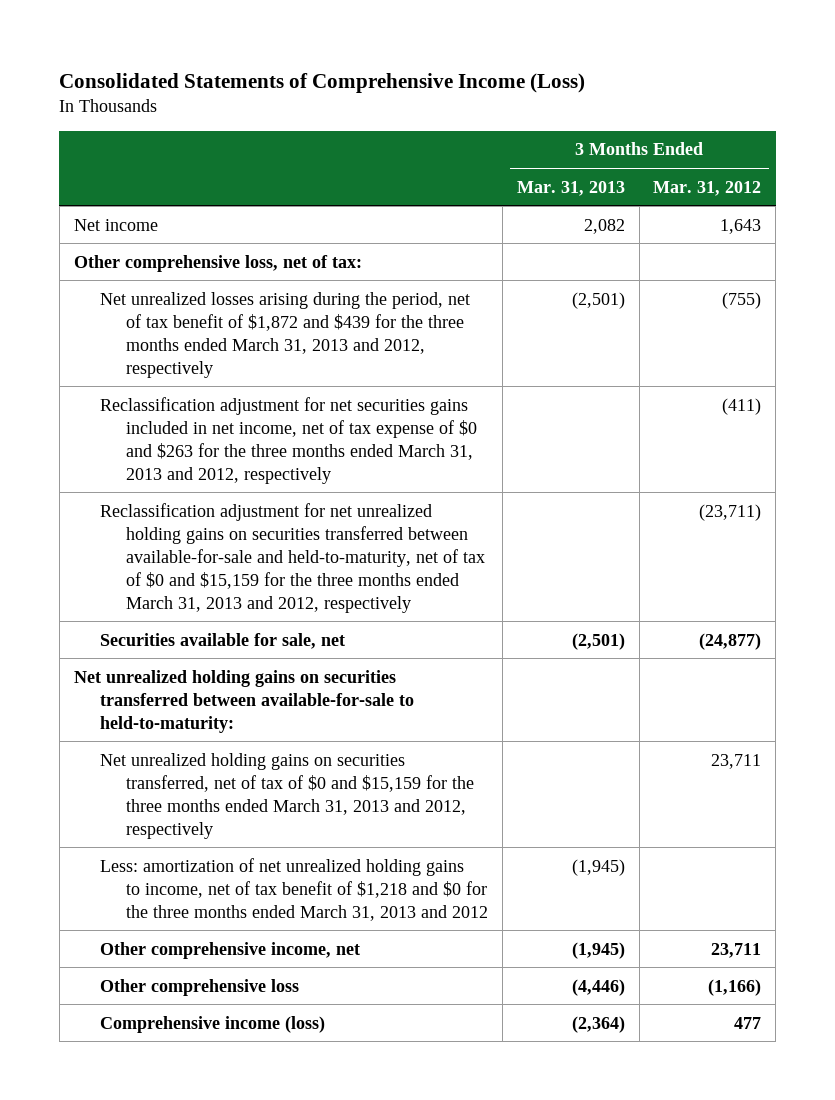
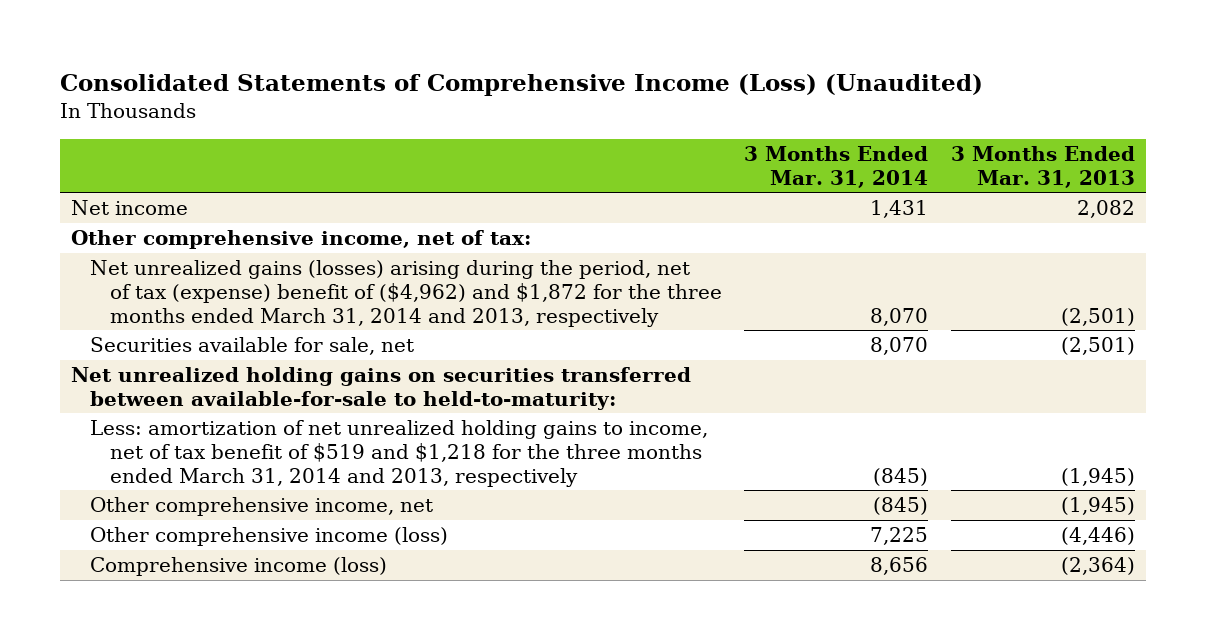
- Consolidated Statements of Comprehensive Income (Loss)
+ Consolidated Statements of Comprehensive Income (Loss) (Unaudited)
- | 3 Months Ended Mar. 31, 2013 | 3 Months Ended Mar. 31, 2012
+ | 3 Months Ended Mar. 31, 2014 | 3 Months Ended Mar. 31, 2013
- Other comprehensive loss, net of tax:
- Net unrealized losses arising during the period, net of tax benefit of $1,872 and $439 for the three months ended March 31, 2013 and 2012, respectively | (2,501) | (755)
- Reclassification adjustment for net securities gains included in net income, net of tax expense of $0 and $263 for the three months ended March 31, 2013 and 2012, respectively | | (411)
- Reclassification adjustment for net unrealized holding gains on securities transferred between available-for-sale and held-to-maturity, net of tax of $0 and $15,159 for the three months ended March 31, 2013 and 2012, respectively | | (23,711)
+ Other comprehensive income, net of tax:
+ Net unrealized gains (losses) arising during the period, net of tax (expense) benefit of ($4,962) and $1,872 for the three months ended March 31, 2014 and 2013, respectively | 8,070 | (2,501)
- Net unrealized holding gains on securities transferred, net of tax of $0 and $15,159 for the three months ended March 31, 2013 and 2012, respectively | | 23,711
- Less: amortization of net unrealized holding gains to income, net of tax benefit of $1,218 and $0 for the three months ended March 31, 2013 and 2012 | (1,945) |
+ Less: amortization of net unrealized holding gains to income, net of tax benefit of $519 and $1,218 for the three months ended March 31, 2014 and 2013, respectively | (845) | (1,945)
- Other comprehensive loss | (4,446) | (1,166)
+ Other comprehensive income (loss) | 7,225 | (4,446)

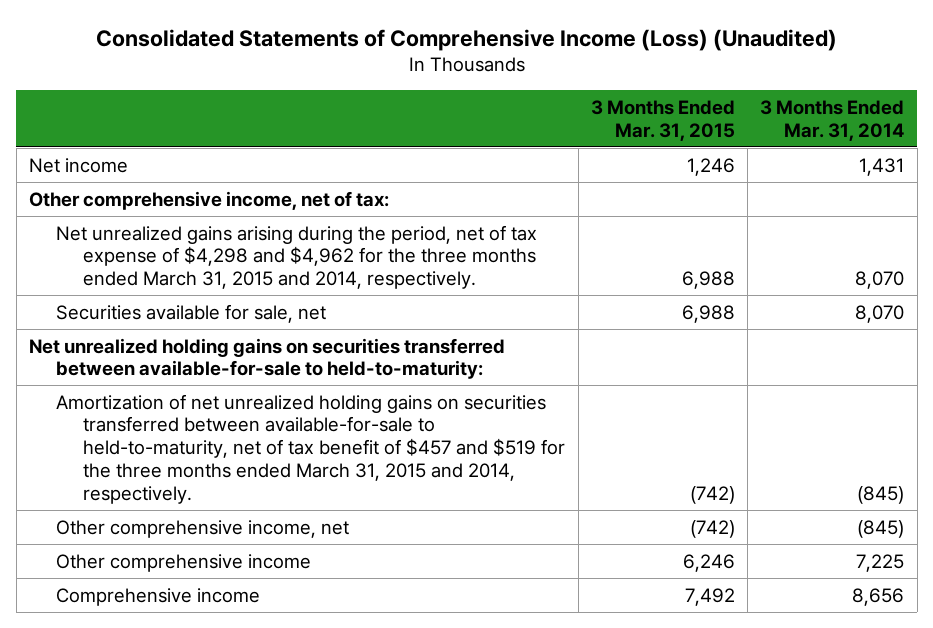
- | 3 Months Ended Mar. 31, 2014 | 3 Months Ended Mar. 31, 2013
+ | 3 Months Ended Mar. 31, 2015 | 3 Months Ended Mar. 31, 2014
- Net unrealized gains (losses) arising during the period, net of tax (expense) benefit of ($4,962) and $1,872 for the three months ended March 31, 2014 and 2013, respectively | 8,070 | (2,501)
+ Net unrealized gains arising during the period, net of tax expense of $4,298 and $4,962 for the three months ended March 31, 2015 and 2014, respectively. | 6,988 | 8,070
- Less: amortization of net unrealized holding gains to income, net of tax benefit of $519 and $1,218 for the three months ended March 31, 2014 and 2013, respectively | (845) | (1,945)
+ Amortization of net unrealized holding gains on securities transferred between available-for-sale to held-to-maturity, net of tax benefit of $457 and $519 for the three months ended March 31, 2015 and 2014, respectively. | (742) | (845)
- Other comprehensive income (loss) | 7,225 | (4,446)
- Comprehensive income (loss) | 8,656 | (2,364)
+ Other comprehensive income | 6,246 | 7,225
+ Comprehensive income | 7,492 | 8,656

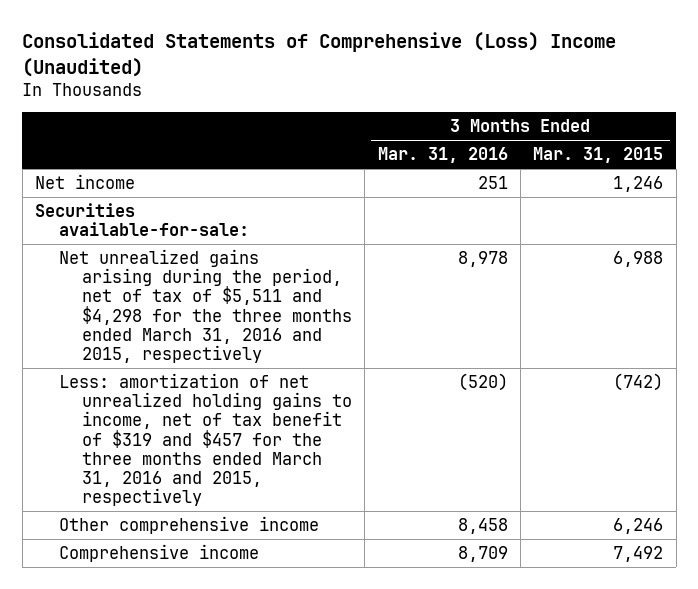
- Consolidated Statements of Comprehensive Income (Loss) (Unaudited)
+ Consolidated Statements of Comprehensive (Loss) Income (Unaudited)
- | 3 Months Ended Mar. 31, 2015 | 3 Months Ended Mar. 31, 2014
+ | 3 Months Ended Mar. 31, 2016 | 3 Months Ended Mar. 31, 2015
- Other comprehensive income, net of tax:
- Net unrealized gains arising during the period, net of tax expense of $4,298 and $4,962 for the three months ended March 31, 2015 and 2014, respectively. | 6,988 | 8,070
- Securities available for sale, net | 6,988 | 8,070
- Net unrealized holding gains on securities transferred between available-for-sale to held-to-maturity:
- Amortization of net unrealized holding gains on securities transferred between available-for-sale to held-to-maturity, net of tax benefit of $457 and $519 for the three months ended March 31, 2015 and 2014, respectively. | (742) | (845)
- Other comprehensive income, net | (742) | (845)
+ Securities available-for-sale:
+ Net unrealized gains arising during the period, net of tax of $5,511 and $4,298 for the three months ended March 31, 2016 and 2015, respectively | 8,978 | 6,988
+ Less: amortization of net unrealized holding gains to income, net of tax benefit of $319 and $457 for the three months ended March 31, 2016 and 2015, respectively | (520) | (742)

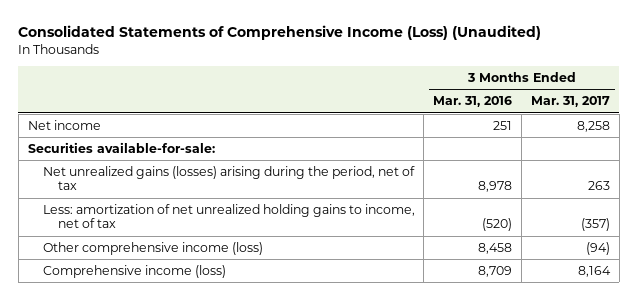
- Consolidated Statements of Comprehensive (Loss) Income (Unaudited)
+ Consolidated Statements of Comprehensive Income (Loss) (Unaudited)
- | 3 Months Ended Mar. 31, 2016 | 3 Months Ended Mar. 31, 2015
+ | 3 Months Ended Mar. 31, 2016 | 3 Months Ended Mar. 31, 2017
- Net unrealized gains arising during the period, net of tax of $5,511 and $4,298 for the three months ended March 31, 2016 and 2015, respectively | 8,978 | 6,988
- Less: amortization of net unrealized holding gains to income, net of tax benefit of $319 and $457 for the three months ended March 31, 2016 and 2015, respectively | (520) | (742)
- Other comprehensive income | 8,458 | 6,246
- Comprehensive income | 8,709 | 7,492
+ Net unrealized gains (losses) arising during the period, net of tax | 8,978 | 263
+ Less: amortization of net unrealized holding gains to income, net of tax | (520) | (357)
+ Other comprehensive income (loss) | 8,458 | (94)
+ Comprehensive income (loss) | 8,709 | 8,164

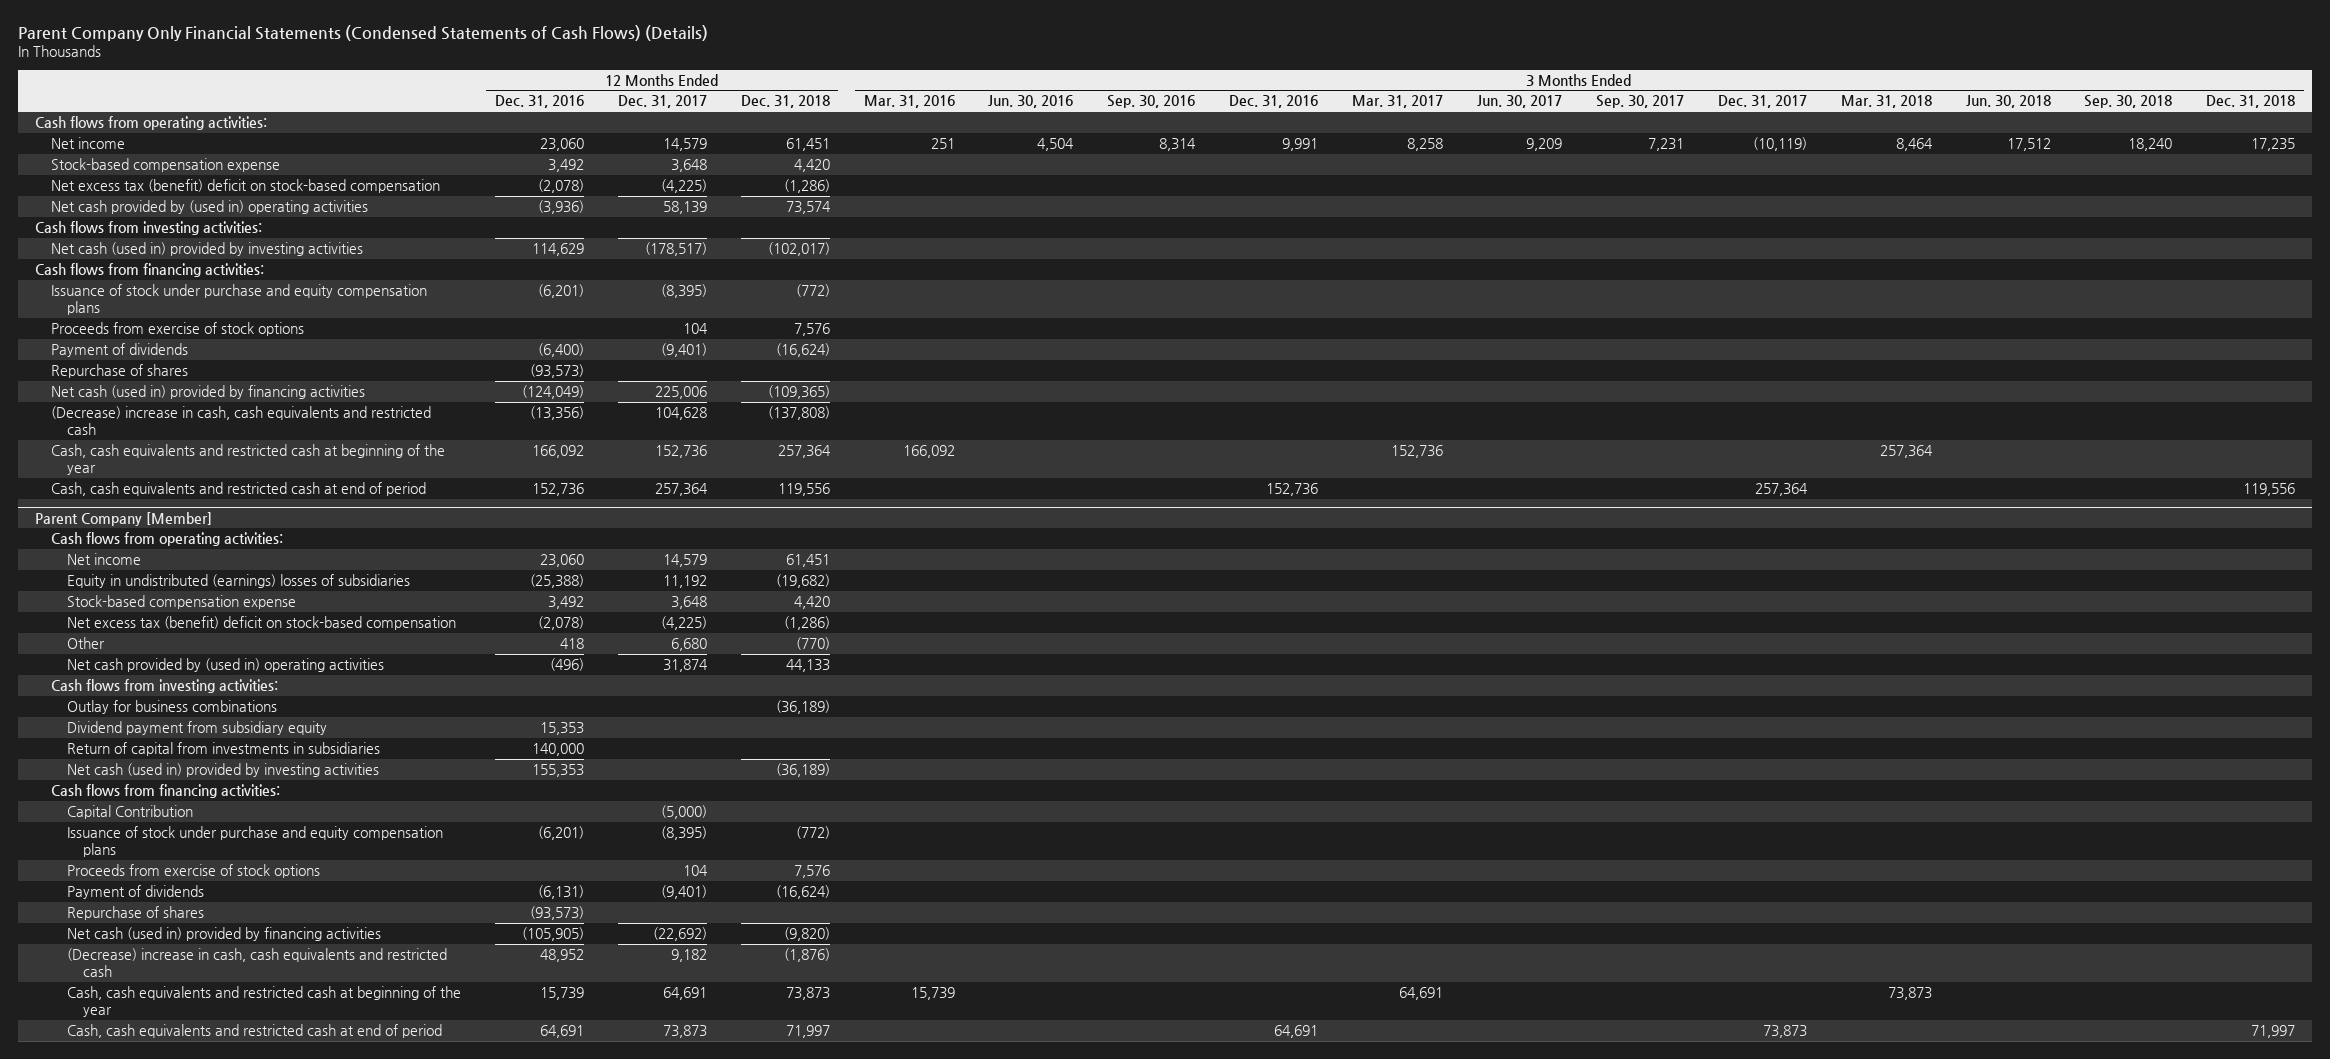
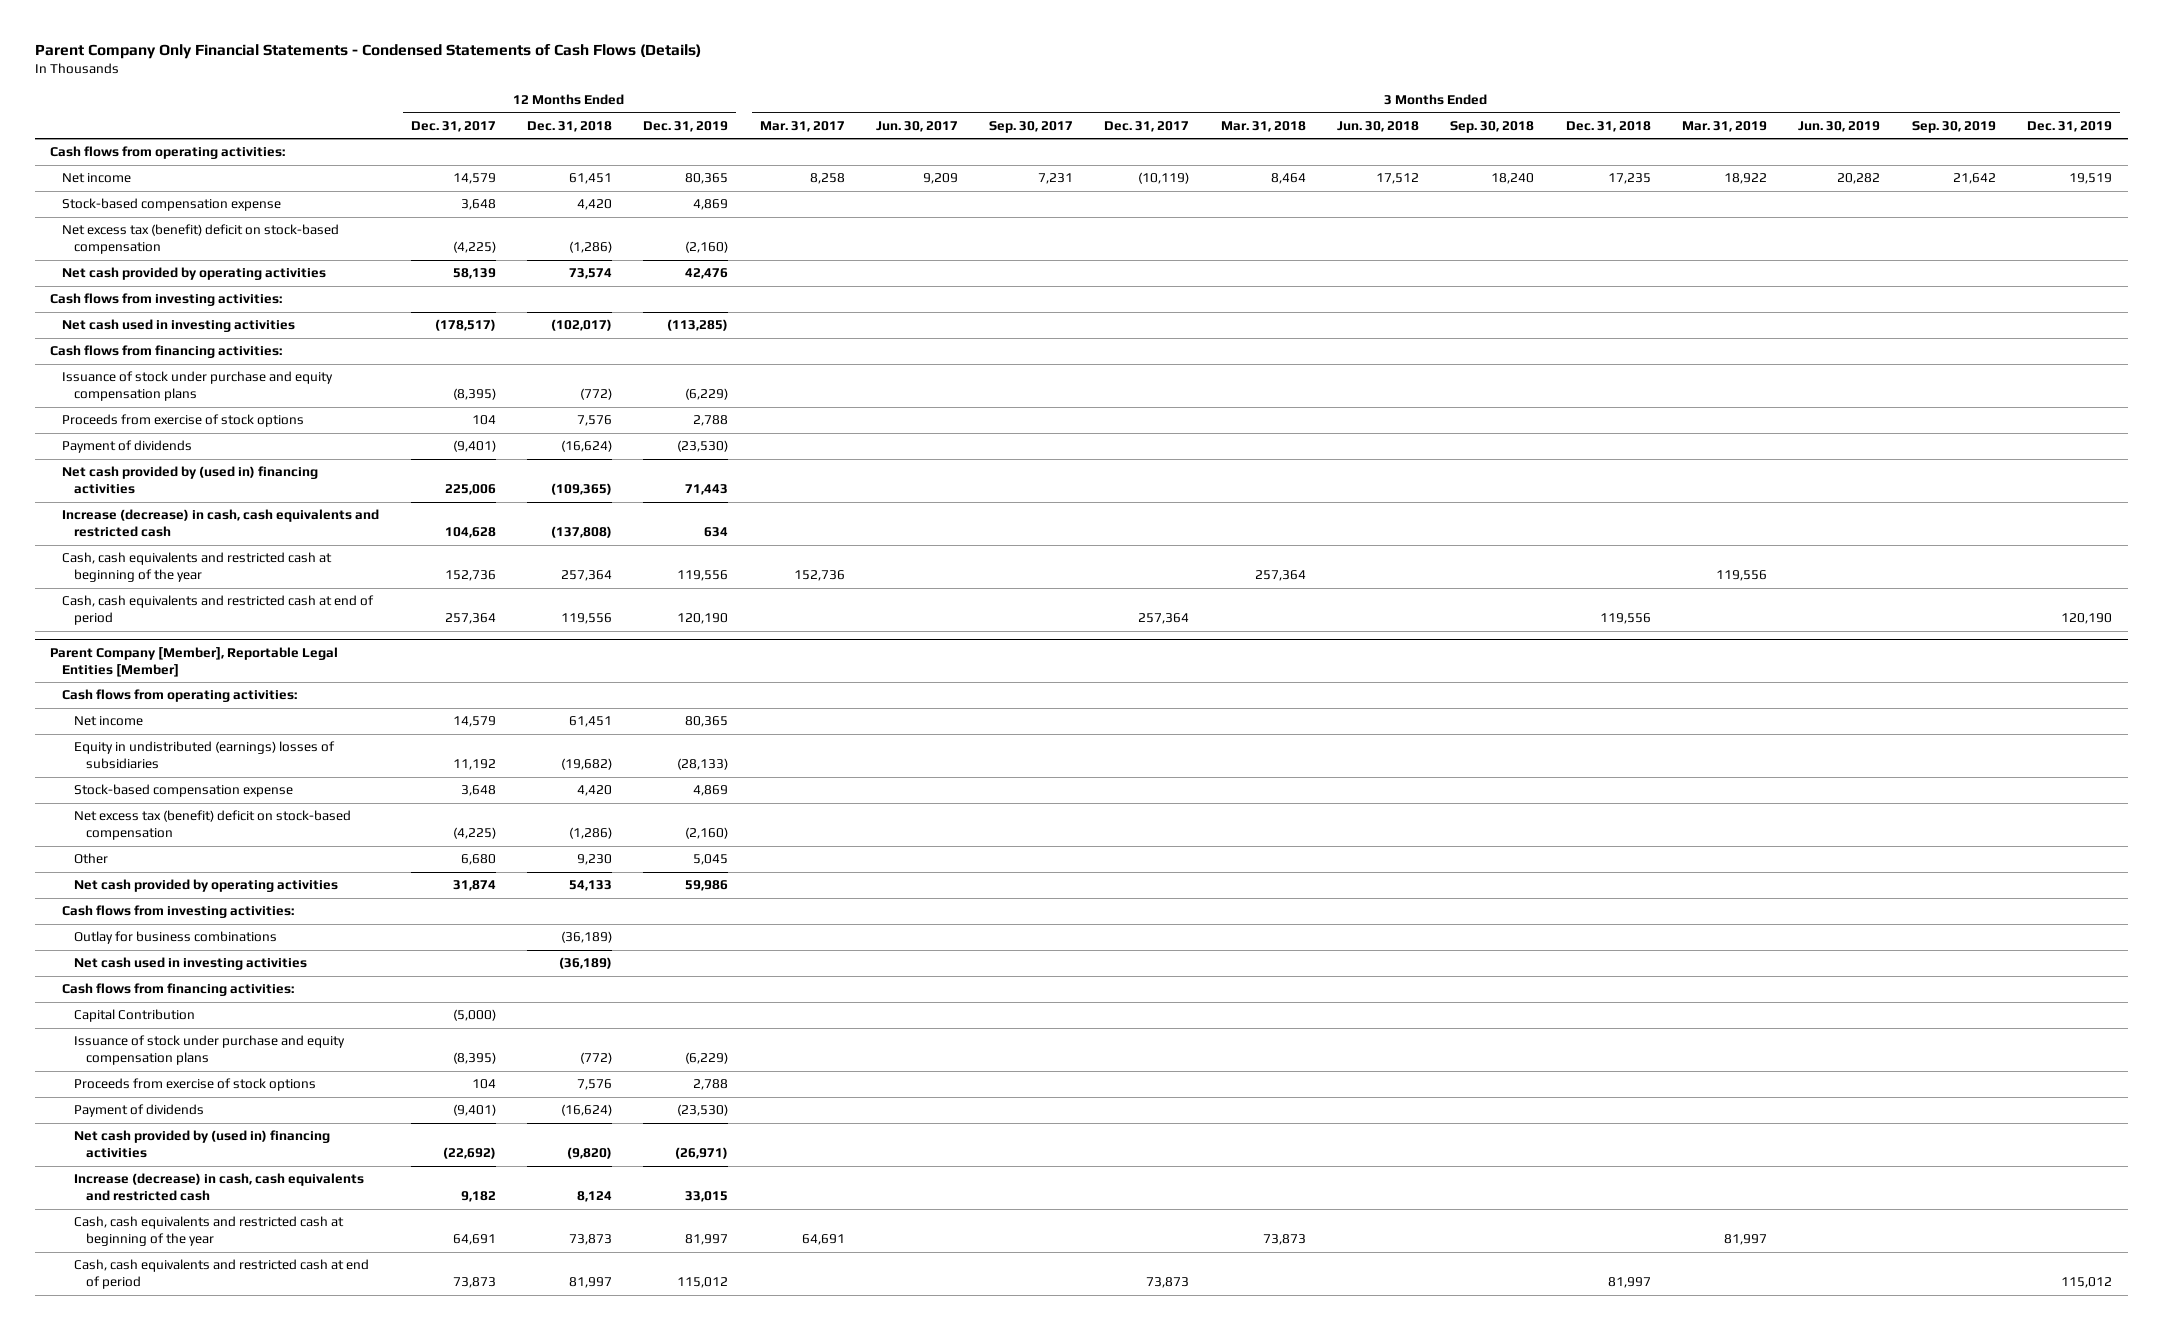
- Parent Company Only Financial Statements (Condensed Statements of Cash Flows) (Details)
+ Parent Company Only Financial Statements - Condensed Statements of Cash Flows (Details)
- | 12 Months Ended Dec. 31, 2016 | 12 Months Ended Dec. 31, 2017 | 12 Months Ended Dec. 31, 2018 | 3 Months Ended Mar. 31, 2016 | 3 Months Ended Jun. 30, 2016 | 3 Months Ended Sep. 30, 2016 | 3 Months Ended Dec. 31, 2016 | 3 Months Ended Mar. 31, 2017 | 3 Months Ended Jun. 30, 2017 | 3 Months Ended Sep. 30, 2017 | 3 Months Ended Dec. 31, 2017 | 3 Months Ended Mar. 31, 2018 | 3 Months Ended Jun. 30, 2018 | 3 Months Ended Sep. 30, 2018 | 3 Months Ended Dec. 31, 2018
+ | 12 Months Ended Dec. 31, 2017 | 12 Months Ended Dec. 31, 2018 | 12 Months Ended Dec. 31, 2019 | 3 Months Ended Mar. 31, 2017 | 3 Months Ended Jun. 30, 2017 | 3 Months Ended Sep. 30, 2017 | 3 Months Ended Dec. 31, 2017 | 3 Months Ended Mar. 31, 2018 | 3 Months Ended Jun. 30, 2018 | 3 Months Ended Sep. 30, 2018 | 3 Months Ended Dec. 31, 2018 | 3 Months Ended Mar. 31, 2019 | 3 Months Ended Jun. 30, 2019 | 3 Months Ended Sep. 30, 2019 | 3 Months Ended Dec. 31, 2019
- Net cash provided by (used in) operating activities | (3,936) | 58,139 | 73,574 | | | | | | | | | | | |
+ Net cash provided by operating activities | 58,139 | 73,574 | 42,476 | | | | | | | | | | | |
- Net cash (used in) provided by investing activities | 114,629 | (178,517) | (102,017) | | | | | | | | | | | |
+ Net cash used in investing activities | (178,517) | (102,017) | (113,285) | | | | | | | | | | | |
- Repurchase of shares | (93,573) | | | | | | | | | | | | | |
- Net cash (used in) provided by financing activities | (124,049) | 225,006 | (109,365) | | | | | | | | | | | |
- (Decrease) increase in cash, cash equivalents and restricted cash | (13,356) | 104,628 | (137,808) | | | | | | | | | | | |
+ Net cash provided by (used in) financing activities | 225,006 | (109,365) | 71,443 | | | | | | | | | | | |
+ Increase (decrease) in cash, cash equivalents and restricted cash | 104,628 | (137,808) | 634 | | | | | | | | | | | |
- Parent Company [Member]
+ Parent Company [Member], Reportable Legal Entities [Member]
- Other | 418 | 6,680 | (770) | | | | | | | | | | | |
- Net cash provided by (used in) operating activities | (496) | 31,874 | 44,133 | | | | | | | | | | | |
+ Other | 6,680 | 9,230 | 5,045 | | | | | | | | | | | |
+ Net cash provided by operating activities | 31,874 | 54,133 | 59,986 | | | | | | | | | | | |
- Dividend payment from subsidiary equity | 15,353 | | | | | | | | | | | | | |
- Return of capital from investments in subsidiaries | 140,000 | | | | | | | | | | | | | |
- Net cash (used in) provided by investing activities | 155,353 | | (36,189) | | | | | | | | | | | |
+ Net cash used in investing activities | | (36,189) | | | | | | | | | | | | |
- Repurchase of shares | (93,573) | | | | | | | | | | | | | |
- Net cash (used in) provided by financing activities | (105,905) | (22,692) | (9,820) | | | | | | | | | | | |
- (Decrease) increase in cash, cash equivalents and restricted cash | 48,952 | 9,182 | (1,876) | | | | | | | | | | | |
+ Net cash provided by (used in) financing activities | (22,692) | (9,820) | (26,971) | | | | | | | | | | | |
+ Increase (decrease) in cash, cash equivalents and restricted cash | 9,182 | 8,124 | 33,015 | | | | | | | | | | | |
- Cash, cash equivalents and restricted cash at end of period | 64,691 | 73,873 | 71,997 | | | | 64,691 | | | | 73,873 | | | | 71,997
+ Cash, cash equivalents and restricted cash at end of period | 73,873 | 81,997 | 115,012 | | | | 73,873 | | | | 81,997 | | | | 115,012

